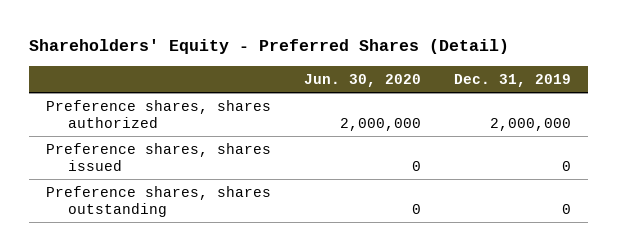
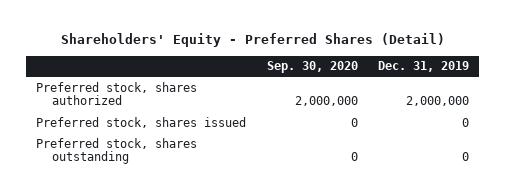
- | Jun. 30, 2020 | Dec. 31, 2019
+ | Sep. 30, 2020 | Dec. 31, 2019
- Preference shares, shares authorized | 2,000,000 | 2,000,000
- Preference shares, shares issued | 0 | 0
- Preference shares, shares outstanding | 0 | 0
+ Preferred stock, shares authorized | 2,000,000 | 2,000,000
+ Preferred stock, shares issued | 0 | 0
+ Preferred stock, shares outstanding | 0 | 0

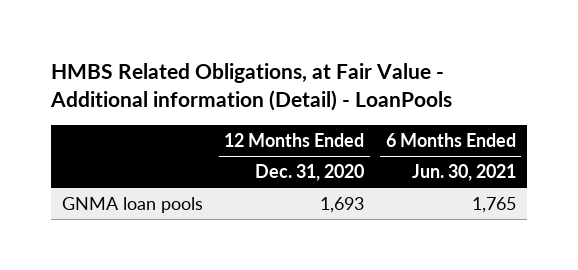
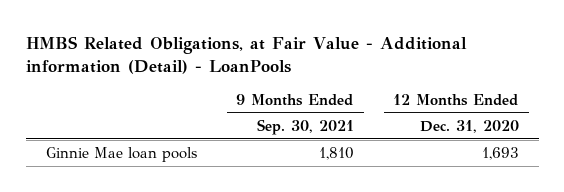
- | 12 Months Ended Dec. 31, 2020 | 6 Months Ended Jun. 30, 2021
+ | 9 Months Ended Sep. 30, 2021 | 12 Months Ended Dec. 31, 2020
- GNMA loan pools | 1,693 | 1,765
+ Ginnie Mae loan pools | 1,810 | 1,693

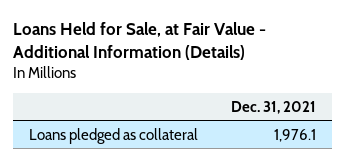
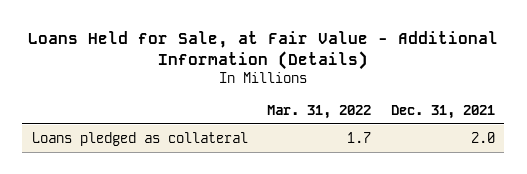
- | Dec. 31, 2021
+ | Mar. 31, 2022 | Dec. 31, 2021
- Loans pledged as collateral | 1,976.1
+ Loans pledged as collateral | 1.7 | 2.0

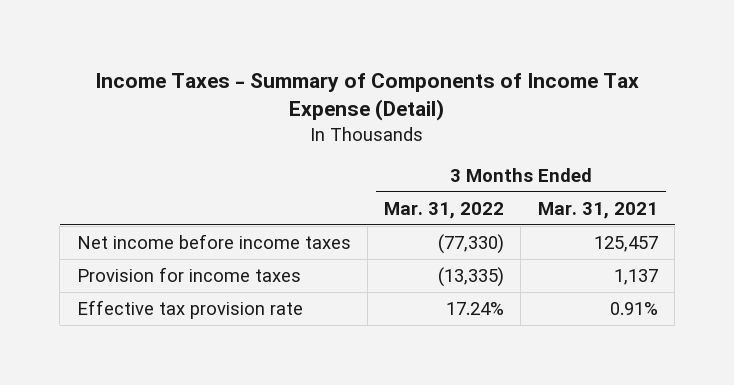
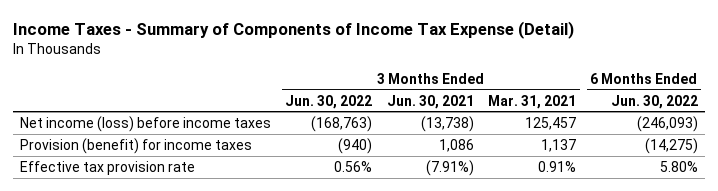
- | 3 Months Ended Mar. 31, 2022 | 3 Months Ended Mar. 31, 2021
+ | 3 Months Ended Jun. 30, 2022 | 3 Months Ended Jun. 30, 2021 | 3 Months Ended Mar. 31, 2021 | 6 Months Ended Jun. 30, 2022
- Net income before income taxes | (77,330) | 125,457
- Provision for income taxes | (13,335) | 1,137
+ Net income (loss) before income taxes | (168,763) | (13,738) | 125,457 | (246,093)
+ Provision (benefit) for income taxes | (940) | 1,086 | 1,137 | (14,275)

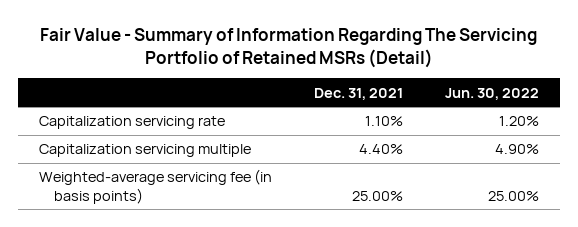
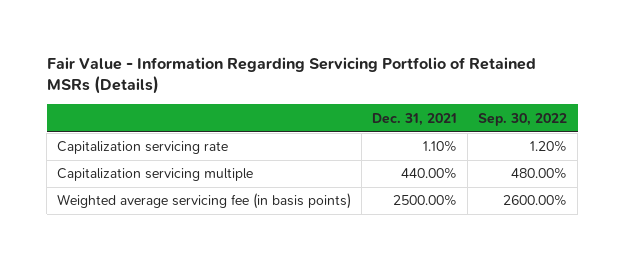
- Fair Value - Summary of Information Regarding The Servicing Portfolio of Retained MSRs (Detail)
+ Fair Value - Information Regarding Servicing Portfolio of Retained MSRs (Details)
- | Dec. 31, 2021 | Jun. 30, 2022
+ | Dec. 31, 2021 | Sep. 30, 2022
- Capitalization servicing multiple | 4.40% | 4.90%
- Weighted-average servicing fee (in basis points) | 25.00% | 25.00%
+ Capitalization servicing multiple | 440.00% | 480.00%
+ Weighted average servicing fee (in basis points) | 2500.00% | 2600.00%

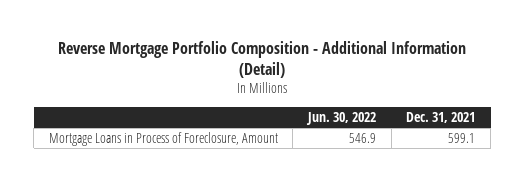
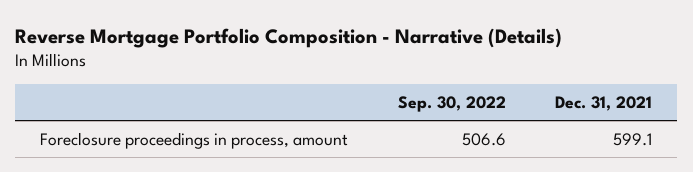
- Reverse Mortgage Portfolio Composition - Additional Information (Detail)
+ Reverse Mortgage Portfolio Composition - Narrative (Details)
- | Jun. 30, 2022 | Dec. 31, 2021
+ | Sep. 30, 2022 | Dec. 31, 2021
- Mortgage Loans in Process of Foreclosure, Amount | 546.9 | 599.1
+ Foreclosure proceedings in process, amount | 506.6 | 599.1

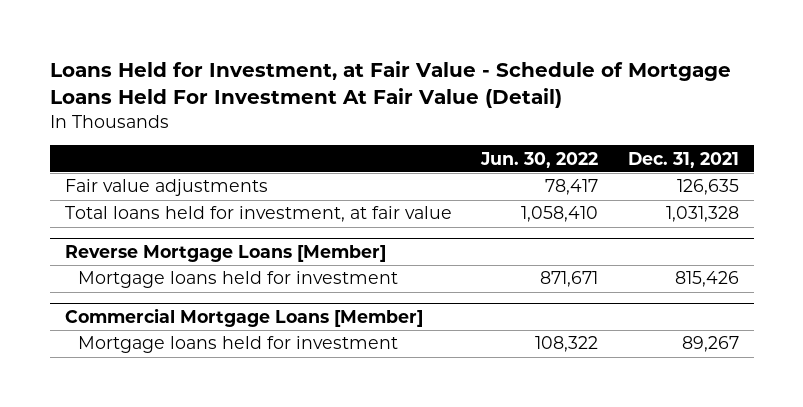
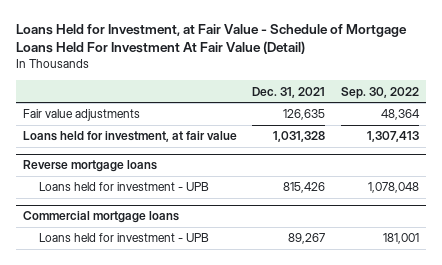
- | Jun. 30, 2022 | Dec. 31, 2021
+ | Dec. 31, 2021 | Sep. 30, 2022
- Total loans held for investment, at fair value | 1,058,410 | 1,031,328
- Reverse Mortgage Loans [Member]
- Mortgage loans held for investment | 871,671 | 815,426
- Commercial Mortgage Loans [Member]
- Mortgage loans held for investment | 108,322 | 89,267
+ Loans held for investment, at fair value | 1,031,328 | 1,307,413
+ Reverse mortgage loans
+ Loans held for investment - UPB | 815,426 | 1,078,048
+ Commercial mortgage loans
+ Loans held for investment - UPB | 89,267 | 181,001

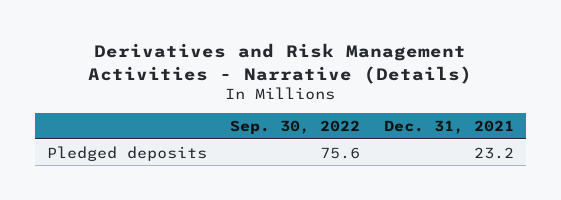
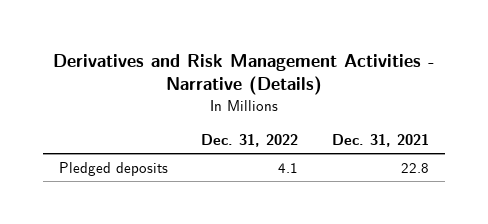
- | Sep. 30, 2022 | Dec. 31, 2021
+ | Dec. 31, 2022 | Dec. 31, 2021
- Pledged deposits | 75.6 | 23.2
+ Pledged deposits | 4.1 | 22.8

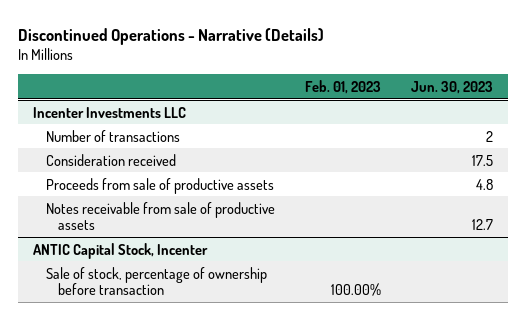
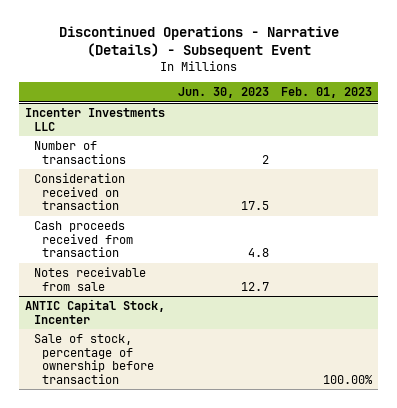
- Discontinued Operations - Narrative (Details)
+ Discontinued Operations - Narrative (Details) - Subsequent Event
- | Feb. 01, 2023 | Jun. 30, 2023
+ | Jun. 30, 2023 | Feb. 01, 2023
@ Incenter Investments LLC
- Consideration received | | 17.5
- Proceeds from sale of productive assets | | 4.8
- Notes receivable from sale of productive assets | | 12.7
+ Consideration received on transaction | 17.5 |
+ Cash proceeds received from transaction | 4.8 |
+ Notes receivable from sale | 12.7 |

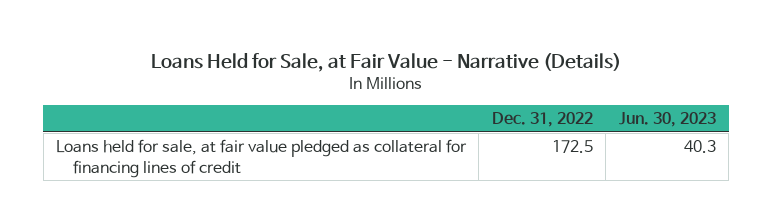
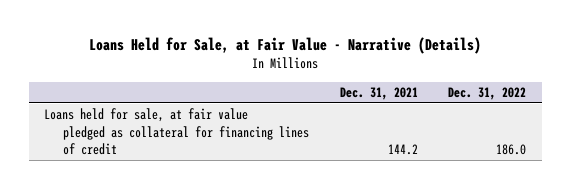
- | Dec. 31, 2022 | Jun. 30, 2023
+ | Dec. 31, 2021 | Dec. 31, 2022
- Loans held for sale, at fair value pledged as collateral for financing lines of credit | 172.5 | 40.3
+ Loans held for sale, at fair value pledged as collateral for financing lines of credit | 144.2 | 186.0

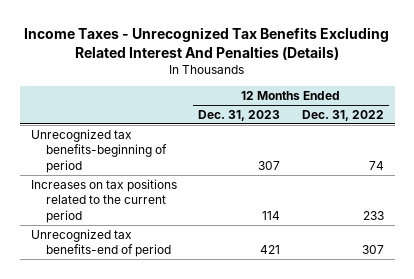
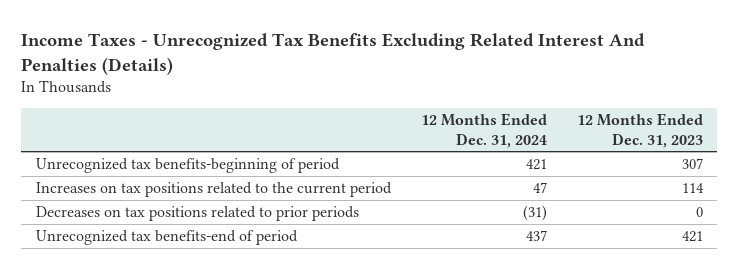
- | 12 Months Ended Dec. 31, 2023 | 12 Months Ended Dec. 31, 2022
+ | 12 Months Ended Dec. 31, 2024 | 12 Months Ended Dec. 31, 2023
+ Decreases on tax positions related to prior periods | (31) | 0

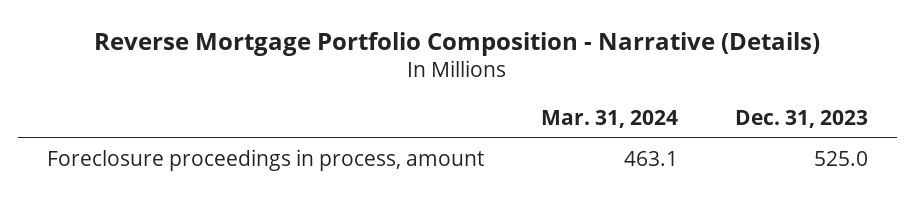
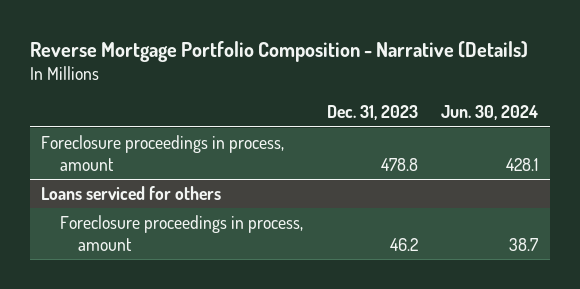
- | Mar. 31, 2024 | Dec. 31, 2023
+ | Dec. 31, 2023 | Jun. 30, 2024
- Foreclosure proceedings in process, amount | 463.1 | 525.0
+ Foreclosure proceedings in process, amount | 478.8 | 428.1
+ Loans serviced for others
+ Foreclosure proceedings in process, amount | 46.2 | 38.7

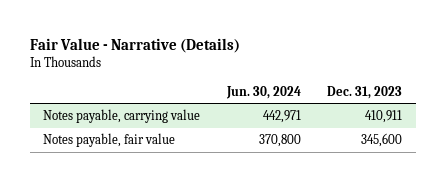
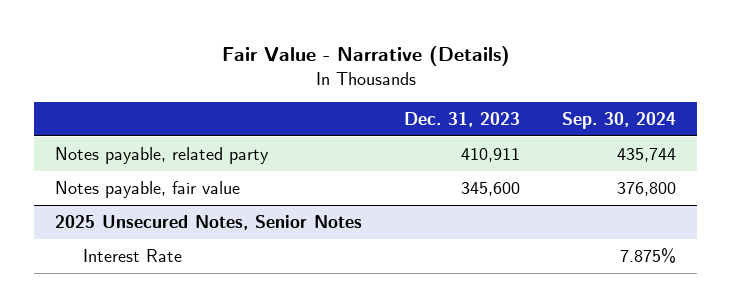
- | Jun. 30, 2024 | Dec. 31, 2023
+ | Dec. 31, 2023 | Sep. 30, 2024
- Notes payable, carrying value | 442,971 | 410,911
+ Notes payable, related party | 410,911 | 435,744
+ 2025 Unsecured Notes, Senior Notes
+ Interest Rate | | 7.875%

